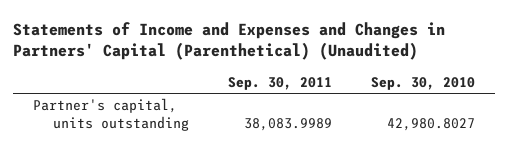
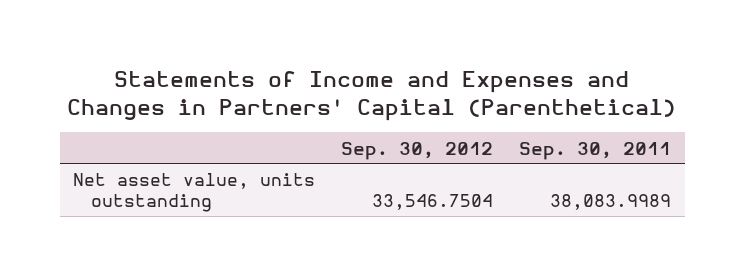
- Statements of Income and Expenses and Changes in Partners' Capital (Parenthetical) (Unaudited)
+ Statements of Income and Expenses and Changes in Partners' Capital (Parenthetical)
- | Sep. 30, 2011 | Sep. 30, 2010
+ | Sep. 30, 2012 | Sep. 30, 2011
- Partner's capital, units outstanding | 38,083.9989 | 42,980.8027
+ Net asset value, units outstanding | 33,546.7504 | 38,083.9989

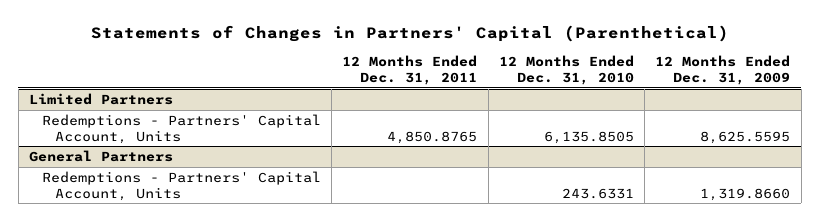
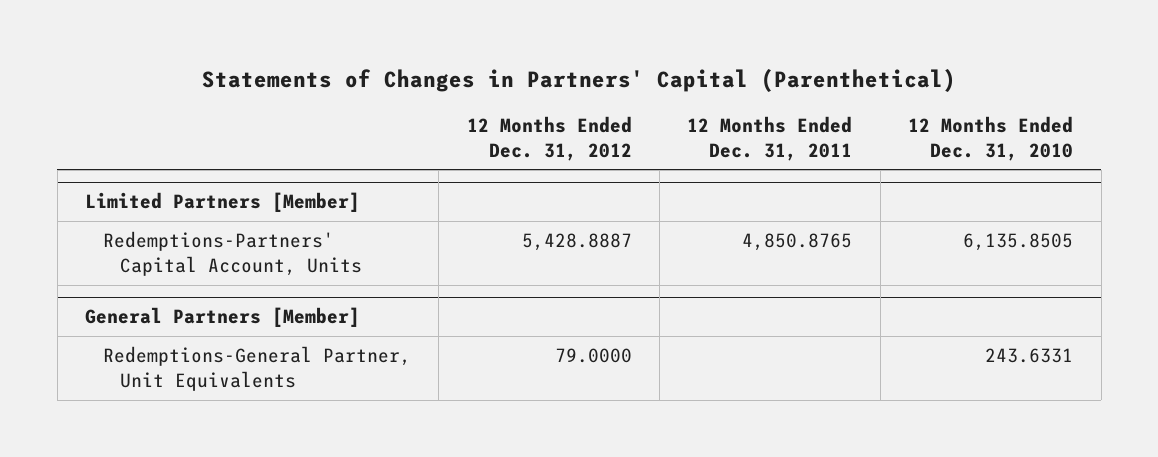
- | 12 Months Ended Dec. 31, 2011 | 12 Months Ended Dec. 31, 2010 | 12 Months Ended Dec. 31, 2009
+ | 12 Months Ended Dec. 31, 2012 | 12 Months Ended Dec. 31, 2011 | 12 Months Ended Dec. 31, 2010
- Limited Partners
- Redemptions - Partners' Capital Account, Units | 4,850.8765 | 6,135.8505 | 8,625.5595
- General Partners
- Redemptions - Partners' Capital Account, Units | | 243.6331 | 1,319.8660
+ Limited Partners [Member]
+ Redemptions-Partners' Capital Account, Units | 5,428.8887 | 4,850.8765 | 6,135.8505
+ General Partners [Member]
+ Redemptions-General Partner, Unit Equivalents | 79.0000 | | 243.6331

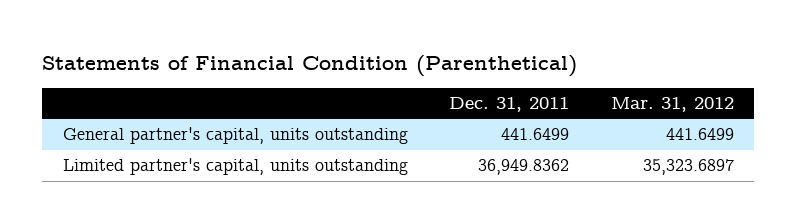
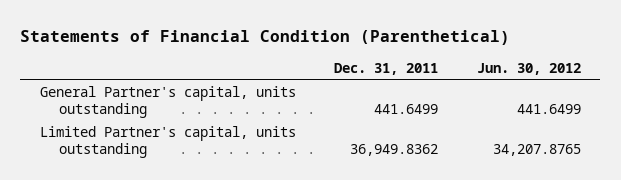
- | Dec. 31, 2011 | Mar. 31, 2012
+ | Dec. 31, 2011 | Jun. 30, 2012
- General partner's capital, units outstanding | 441.6499 | 441.6499
- Limited partner's capital, units outstanding | 36,949.8362 | 35,323.6897
+ General Partner's capital, units outstanding | 441.6499 | 441.6499
+ Limited Partner's capital, units outstanding | 36,949.8362 | 34,207.8765

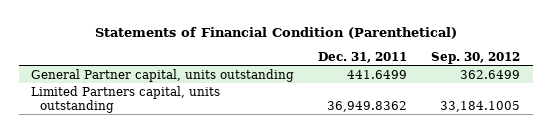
- | Dec. 31, 2011 | Jun. 30, 2012
+ | Dec. 31, 2011 | Sep. 30, 2012
- General Partner's capital, units outstanding | 441.6499 | 441.6499
- Limited Partner's capital, units outstanding | 36,949.8362 | 34,207.8765
+ General Partner capital, units outstanding | 441.6499 | 362.6499
+ Limited Partners capital, units outstanding | 36,949.8362 | 33,184.1005

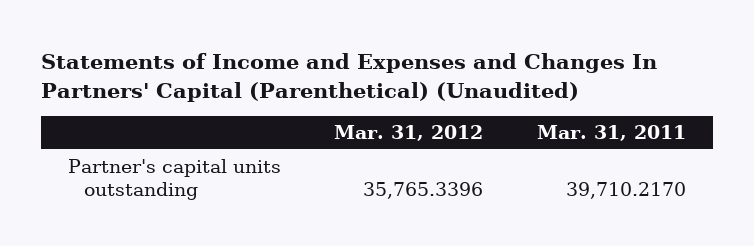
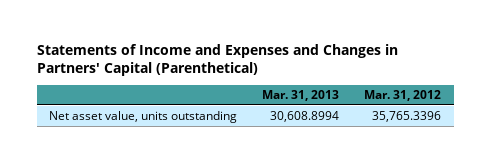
- Statements of Income and Expenses and Changes In Partners' Capital (Parenthetical) (Unaudited)
+ Statements of Income and Expenses and Changes in Partners' Capital (Parenthetical)
- | Mar. 31, 2012 | Mar. 31, 2011
+ | Mar. 31, 2013 | Mar. 31, 2012
- Partner's capital units outstanding | 35,765.3396 | 39,710.2170
+ Net asset value, units outstanding | 30,608.8994 | 35,765.3396

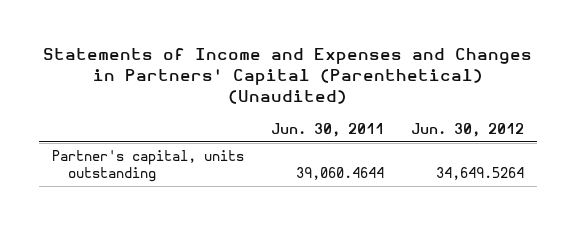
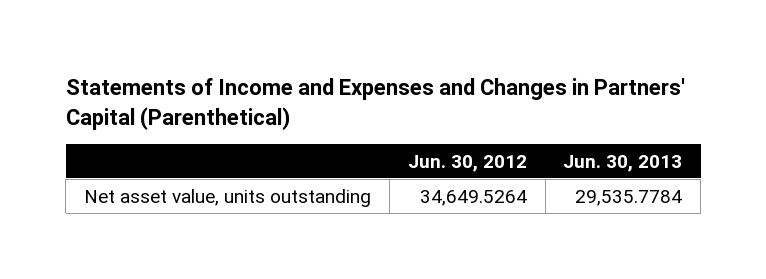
- Statements of Income and Expenses and Changes in Partners' Capital (Parenthetical) (Unaudited)
+ Statements of Income and Expenses and Changes in Partners' Capital (Parenthetical)
- | Jun. 30, 2011 | Jun. 30, 2012
+ | Jun. 30, 2012 | Jun. 30, 2013
- Partner's capital, units outstanding | 39,060.4644 | 34,649.5264
+ Net asset value, units outstanding | 34,649.5264 | 29,535.7784

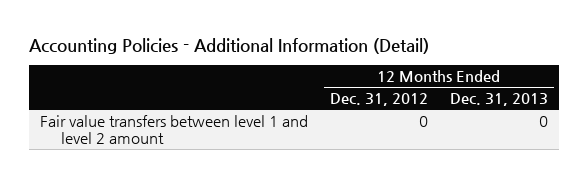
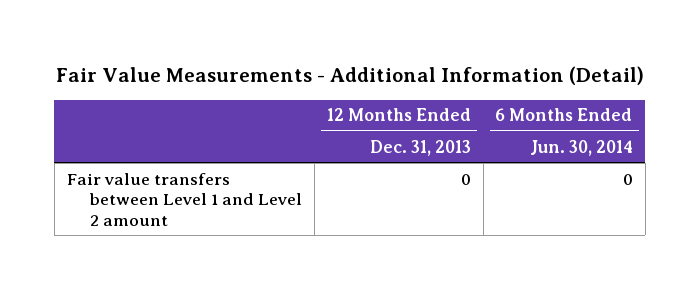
- Accounting Policies - Additional Information (Detail)
+ Fair Value Measurements - Additional Information (Detail)
- | 12 Months Ended Dec. 31, 2012 | 12 Months Ended Dec. 31, 2013
+ | 12 Months Ended Dec. 31, 2013 | 6 Months Ended Jun. 30, 2014
- Fair value transfers between level 1 and level 2 amount | 0 | 0
+ Fair value transfers between Level 1 and Level 2 amount | 0 | 0

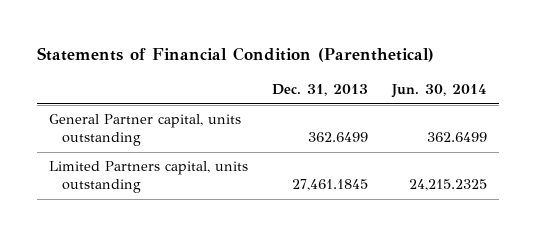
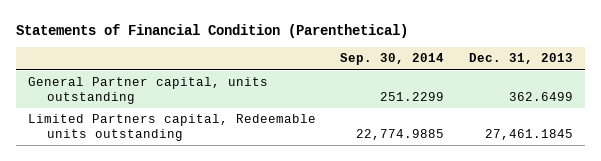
- | Dec. 31, 2013 | Jun. 30, 2014
+ | Sep. 30, 2014 | Dec. 31, 2013
- Limited Partners capital, units outstanding | 27,461.1845 | 24,215.2325
+ Limited Partners capital, Redeemable units outstanding | 22,774.9885 | 27,461.1845

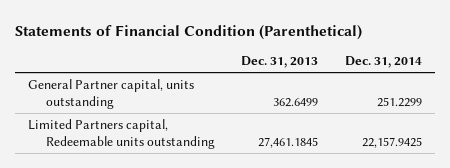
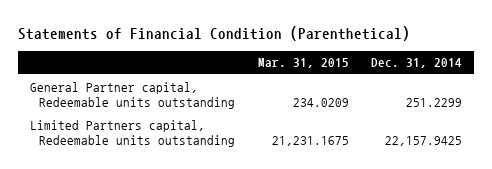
- | Dec. 31, 2013 | Dec. 31, 2014
+ | Mar. 31, 2015 | Dec. 31, 2014
- General Partner capital, units outstanding | 362.6499 | 251.2299
+ General Partner capital, Redeemable units outstanding | 234.0209 | 251.2299

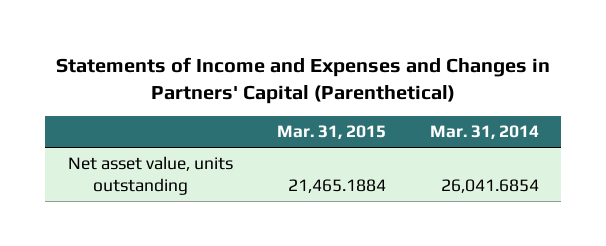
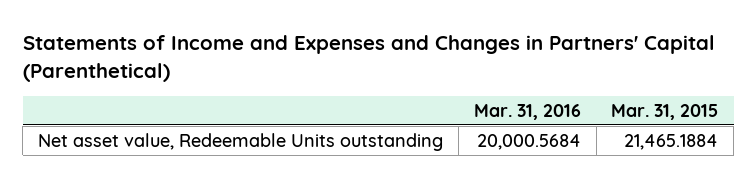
- | Mar. 31, 2015 | Mar. 31, 2014
+ | Mar. 31, 2016 | Mar. 31, 2015
- Net asset value, units outstanding | 21,465.1884 | 26,041.6854
+ Net asset value, Redeemable Units outstanding | 20,000.5684 | 21,465.1884

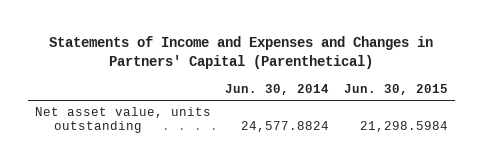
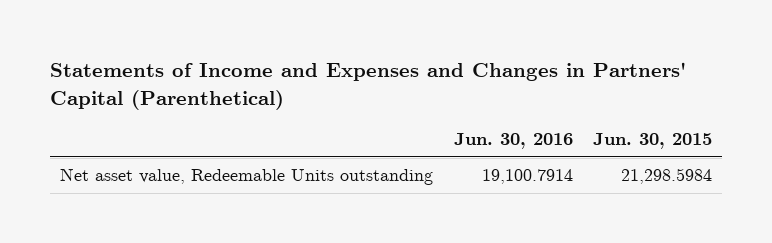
- | Jun. 30, 2014 | Jun. 30, 2015
+ | Jun. 30, 2016 | Jun. 30, 2015
- Net asset value, units outstanding | 24,577.8824 | 21,298.5984
+ Net asset value, Redeemable Units outstanding | 19,100.7914 | 21,298.5984

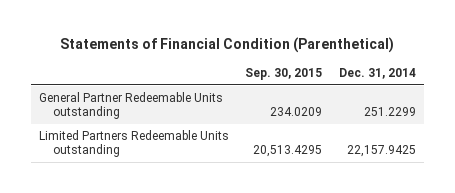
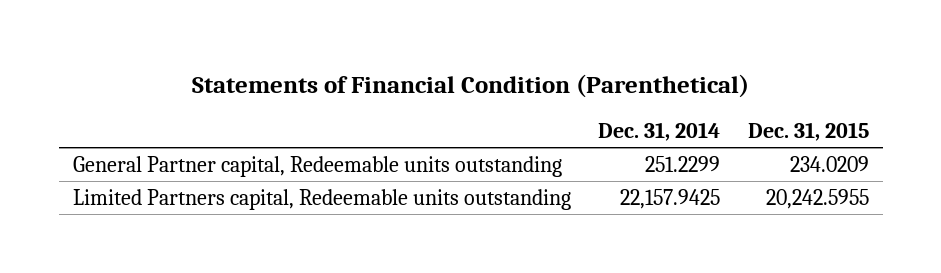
- | Sep. 30, 2015 | Dec. 31, 2014
+ | Dec. 31, 2014 | Dec. 31, 2015
- General Partner Redeemable Units outstanding | 234.0209 | 251.2299
- Limited Partners Redeemable Units outstanding | 20,513.4295 | 22,157.9425
+ General Partner capital, Redeemable units outstanding | 251.2299 | 234.0209
+ Limited Partners capital, Redeemable units outstanding | 22,157.9425 | 20,242.5955

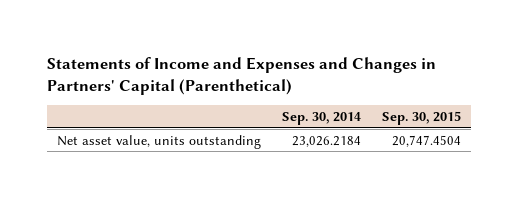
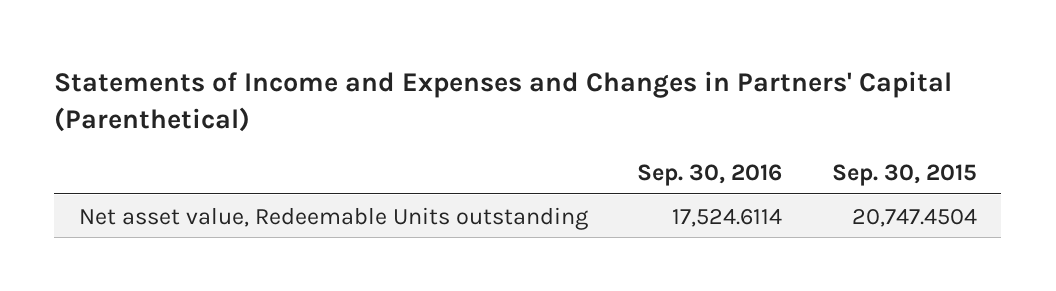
- | Sep. 30, 2014 | Sep. 30, 2015
+ | Sep. 30, 2016 | Sep. 30, 2015
- Net asset value, units outstanding | 23,026.2184 | 20,747.4504
+ Net asset value, Redeemable Units outstanding | 17,524.6114 | 20,747.4504

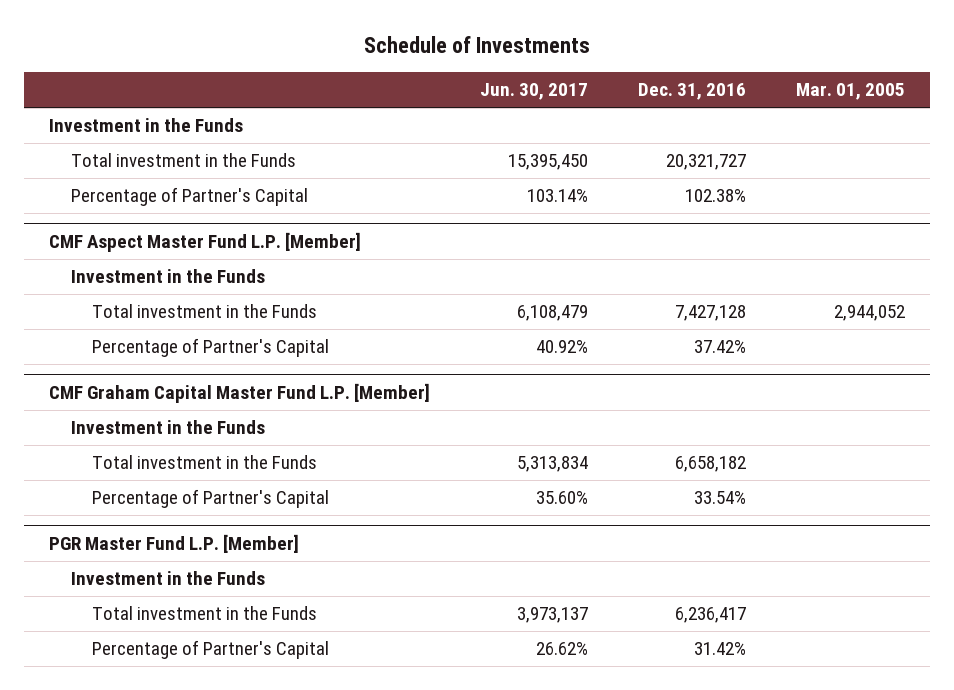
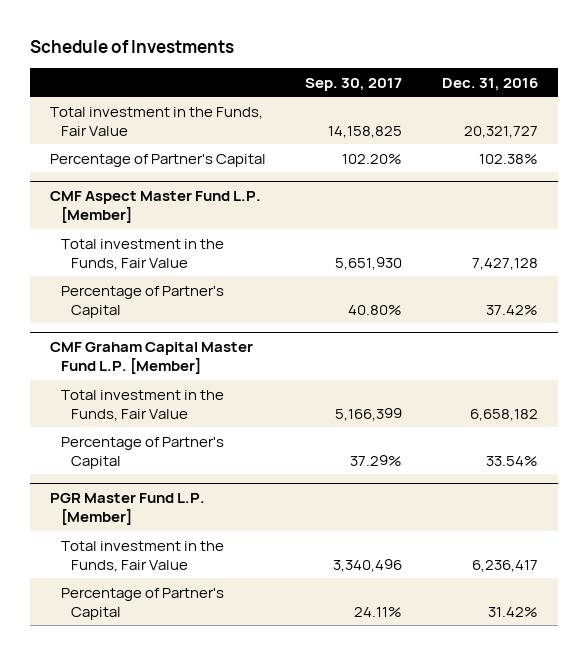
- | Jun. 30, 2017 | Dec. 31, 2016 | Mar. 01, 2005
+ | Sep. 30, 2017 | Dec. 31, 2016
- Investment in the Funds
- Total investment in the Funds | 15,395,450 | 20,321,727 |
+ Total investment in the Funds, Fair Value | 14,158,825 | 20,321,727
@ CMF Aspect Master Fund L.P. [Member]
- Investment in the Funds
- Total investment in the Funds | 6,108,479 | 7,427,128 | 2,944,052
+ Total investment in the Funds, Fair Value | 5,651,930 | 7,427,128
@ CMF Graham Capital Master Fund L.P. [Member]
- Investment in the Funds
- Total investment in the Funds | 5,313,834 | 6,658,182 |
+ Total investment in the Funds, Fair Value | 5,166,399 | 6,658,182
@ PGR Master Fund L.P. [Member]
- Investment in the Funds
- Total investment in the Funds | 3,973,137 | 6,236,417 |
+ Total investment in the Funds, Fair Value | 3,340,496 | 6,236,417

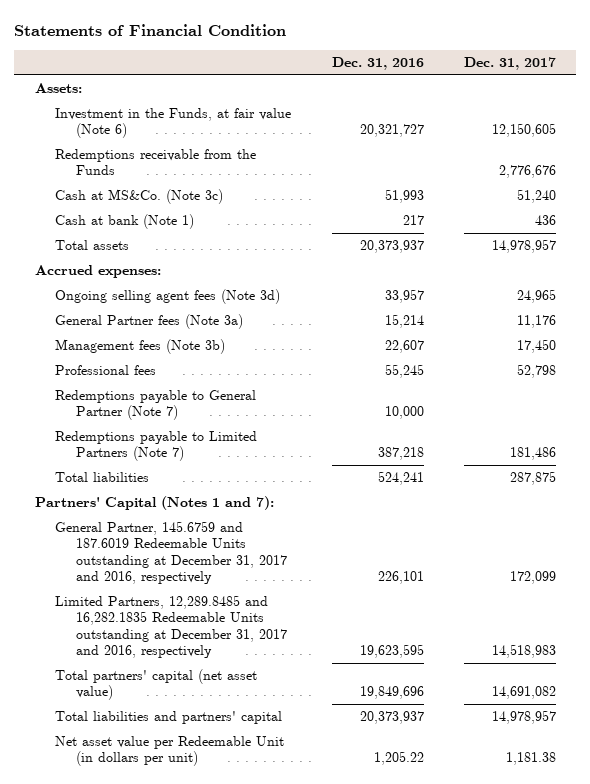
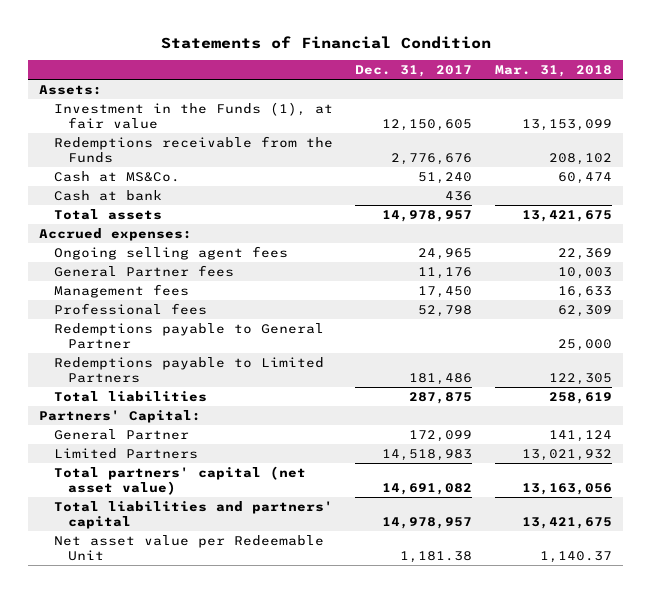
- | Dec. 31, 2016 | Dec. 31, 2017
+ | Dec. 31, 2017 | Mar. 31, 2018
- Investment in the Funds, at fair value (Note 6) | 20,321,727 | 12,150,605
+ Investment in the Funds (1), at fair value | 12,150,605 | 13,153,099
- Cash at MS&Co. (Note 3c) | 51,993 | 51,240
- Cash at bank (Note 1) | 217 | 436
+ Cash at MS&Co. | 51,240 | 60,474
+ Cash at bank | 436 |
- Ongoing selling agent fees (Note 3d) | 33,957 | 24,965
- General Partner fees (Note 3a) | 15,214 | 11,176
- Management fees (Note 3b) | 22,607 | 17,450
+ Ongoing selling agent fees | 24,965 | 22,369
+ General Partner fees | 11,176 | 10,003
+ Management fees | 17,450 | 16,633
- Redemptions payable to General Partner (Note 7) | 10,000 |
- Redemptions payable to Limited Partners (Note 7) | 387,218 | 181,486
+ Redemptions payable to General Partner | | 25,000
+ Redemptions payable to Limited Partners | 181,486 | 122,305
- Partners' Capital (Notes 1 and 7):
- General Partner, 145.6759 and 187.6019 Redeemable Units outstanding at December 31, 2017 and 2016, respectively | 226,101 | 172,099
- Limited Partners, 12,289.8485 and 16,282.1835 Redeemable Units outstanding at December 31, 2017 and 2016, respectively | 19,623,595 | 14,518,983
+ Partners' Capital:
+ General Partner | 172,099 | 141,124
+ Limited Partners | 14,518,983 | 13,021,932
- Net asset value per Redeemable Unit (in dollars per unit) | 1,205.22 | 1,181.38
+ Net asset value per Redeemable Unit | 1,181.38 | 1,140.37

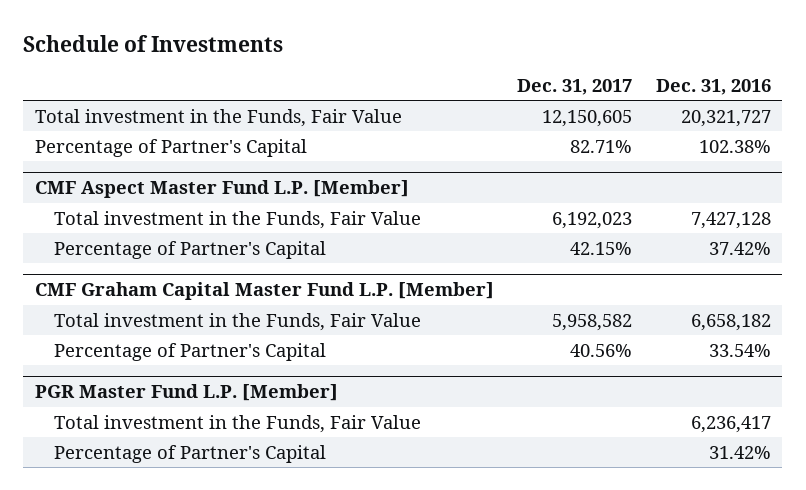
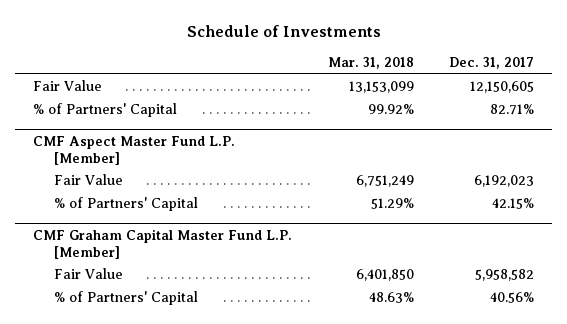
- | Dec. 31, 2017 | Dec. 31, 2016
+ | Mar. 31, 2018 | Dec. 31, 2017
- Total investment in the Funds, Fair Value | 12,150,605 | 20,321,727
- Percentage of Partner's Capital | 82.71% | 102.38%
+ Fair Value | 13,153,099 | 12,150,605
+ % of Partners' Capital | 99.92% | 82.71%
@ CMF Aspect Master Fund L.P. [Member]
- Total investment in the Funds, Fair Value | 6,192,023 | 7,427,128
- Percentage of Partner's Capital | 42.15% | 37.42%
+ Fair Value | 6,751,249 | 6,192,023
+ % of Partners' Capital | 51.29% | 42.15%
@ CMF Graham Capital Master Fund L.P. [Member]
- Total investment in the Funds, Fair Value | 5,958,582 | 6,658,182
- Percentage of Partner's Capital | 40.56% | 33.54%
- PGR Master Fund L.P. [Member]
- Total investment in the Funds, Fair Value | | 6,236,417
- Percentage of Partner's Capital | | 31.42%
@ CMF Graham Capital Master Fund L.P. [Member]
+ Fair Value | 6,401,850 | 5,958,582
+ % of Partners' Capital | 48.63% | 40.56%

